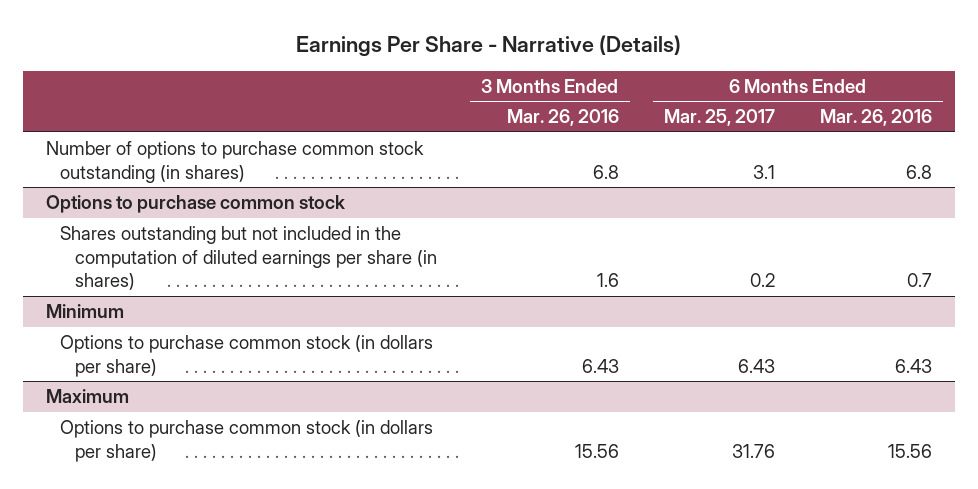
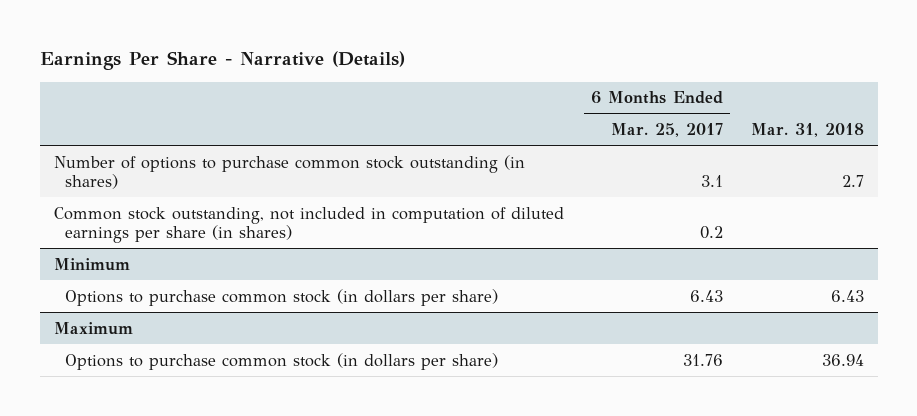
- | 3 Months Ended Mar. 26, 2016 | 6 Months Ended Mar. 25, 2017 | 6 Months Ended Mar. 26, 2016
+ | 6 Months Ended Mar. 25, 2017 | Mar. 31, 2018
- Options to purchase common stock
- Shares outstanding but not included in the computation of diluted earnings per share (in shares) | 1.6 | 0.2 | 0.7
+ Common stock outstanding, not included in computation of diluted earnings per share (in shares) | 0.2 |

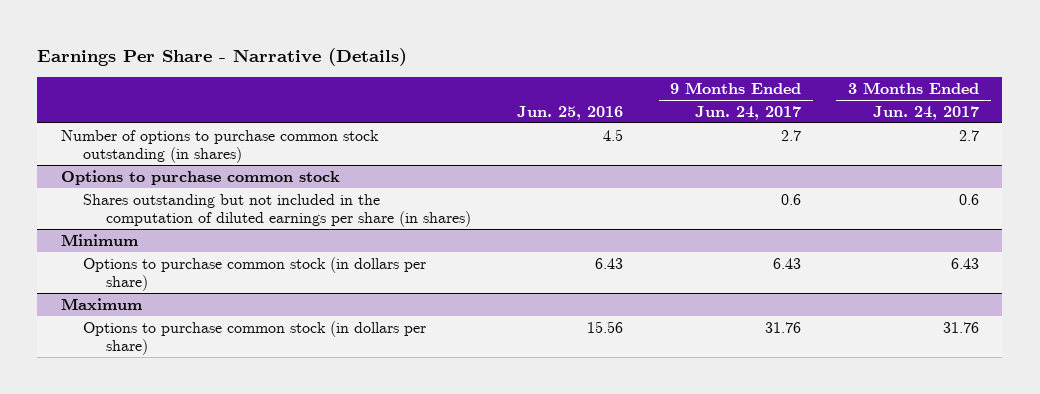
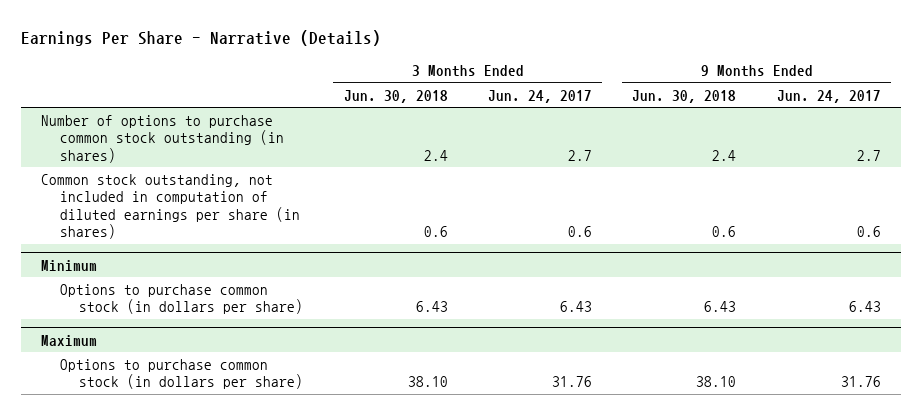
- | Jun. 25, 2016 | 9 Months Ended Jun. 24, 2017 | 3 Months Ended Jun. 24, 2017
+ | 3 Months Ended Jun. 30, 2018 | 3 Months Ended Jun. 24, 2017 | 9 Months Ended Jun. 30, 2018 | 9 Months Ended Jun. 24, 2017
- Options to purchase common stock
- Shares outstanding but not included in the computation of diluted earnings per share (in shares) | | 0.6 | 0.6
+ Common stock outstanding, not included in computation of diluted earnings per share (in shares) | 0.6 | 0.6 | 0.6 | 0.6

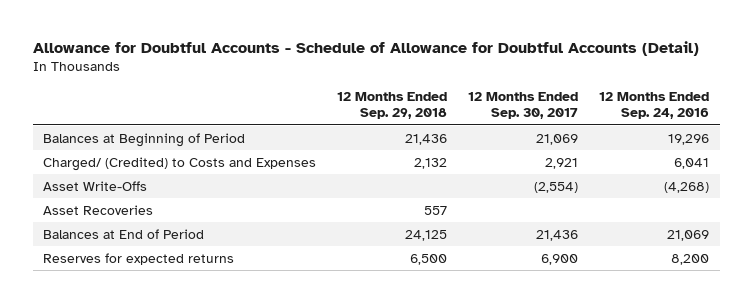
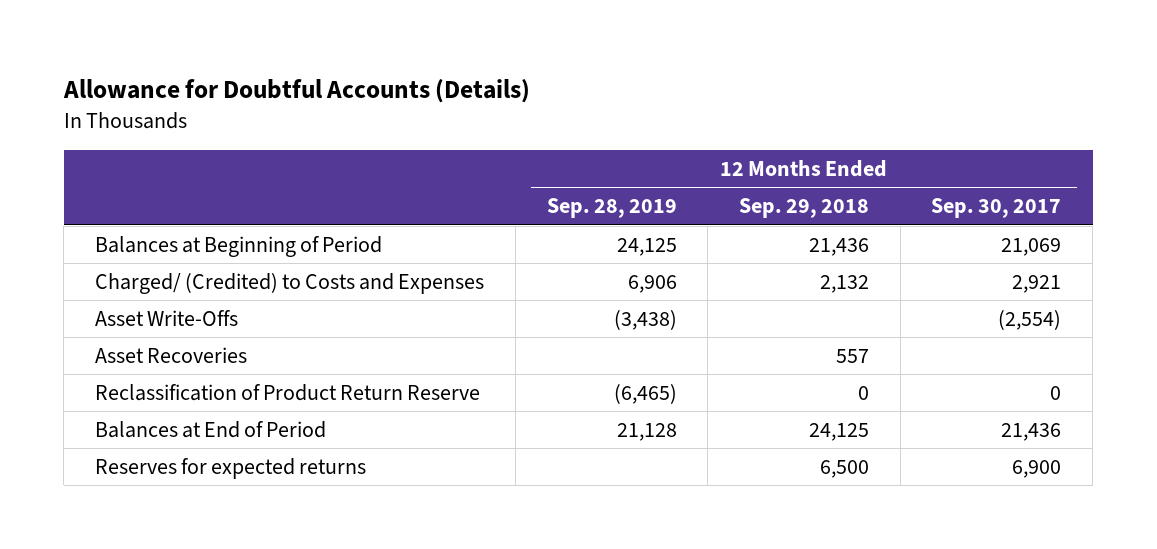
- Allowance for Doubtful Accounts - Schedule of Allowance for Doubtful Accounts (Detail)
+ Allowance for Doubtful Accounts (Details)
- | 12 Months Ended Sep. 29, 2018 | 12 Months Ended Sep. 30, 2017 | 12 Months Ended Sep. 24, 2016
+ | 12 Months Ended Sep. 28, 2019 | 12 Months Ended Sep. 29, 2018 | 12 Months Ended Sep. 30, 2017
+ Reclassification of Product Return Reserve | (6,465) | 0 | 0

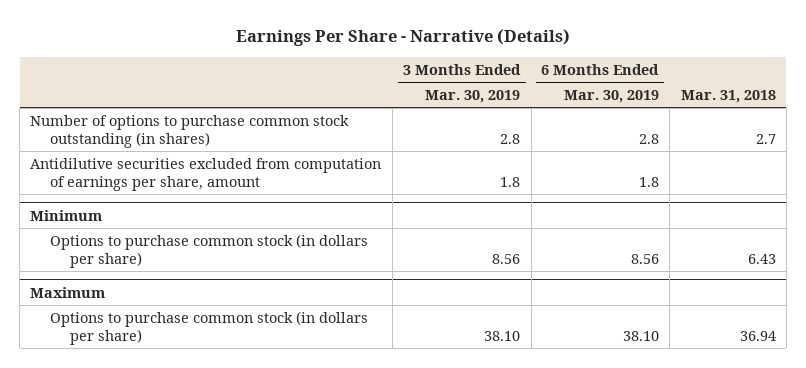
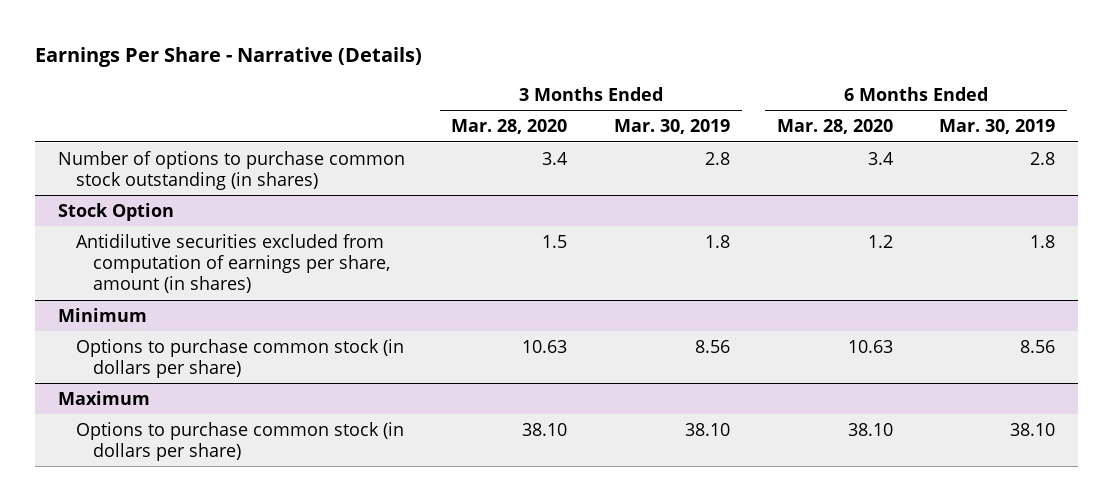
- | 3 Months Ended Mar. 30, 2019 | 6 Months Ended Mar. 30, 2019 | Mar. 31, 2018
+ | 3 Months Ended Mar. 28, 2020 | 3 Months Ended Mar. 30, 2019 | 6 Months Ended Mar. 28, 2020 | 6 Months Ended Mar. 30, 2019
- Antidilutive securities excluded from computation of earnings per share, amount | 1.8 | 1.8 |
+ Stock Option
+ Antidilutive securities excluded from computation of earnings per share, amount (in shares) | 1.5 | 1.8 | 1.2 | 1.8

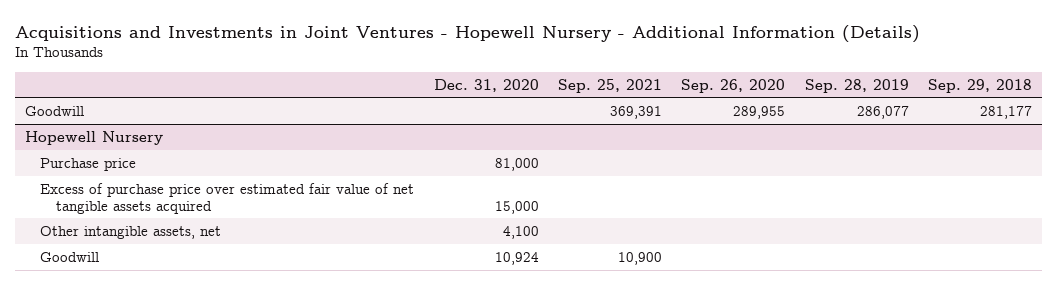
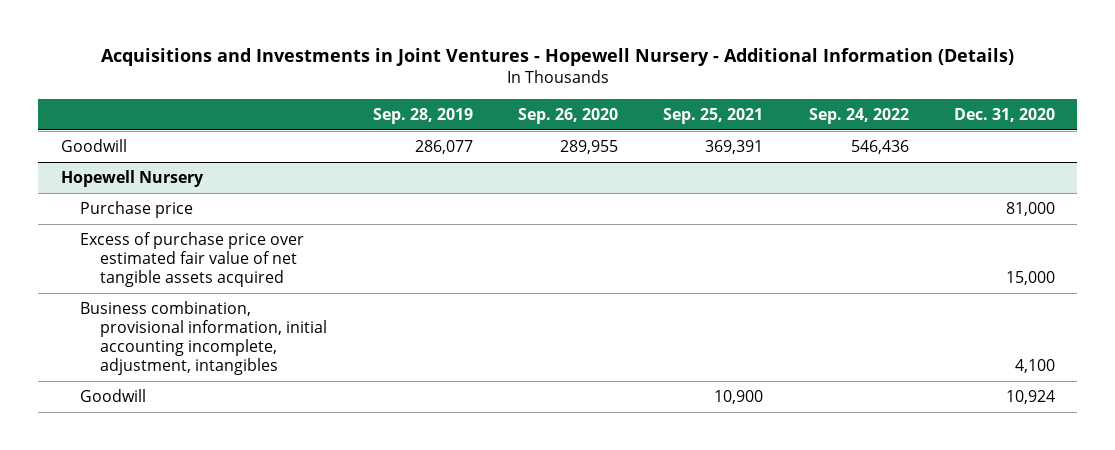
- | Dec. 31, 2020 | Sep. 25, 2021 | Sep. 26, 2020 | Sep. 28, 2019 | Sep. 29, 2018
+ | Sep. 28, 2019 | Sep. 26, 2020 | Sep. 25, 2021 | Sep. 24, 2022 | Dec. 31, 2020
@ Hopewell Nursery
- Other intangible assets, net | 4,100 | | | |
+ Business combination, provisional information, initial accounting incomplete, adjustment, intangibles | | | | | 4,100

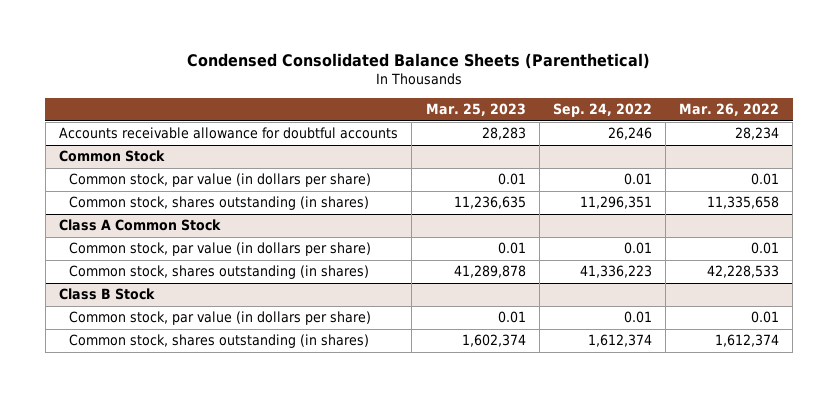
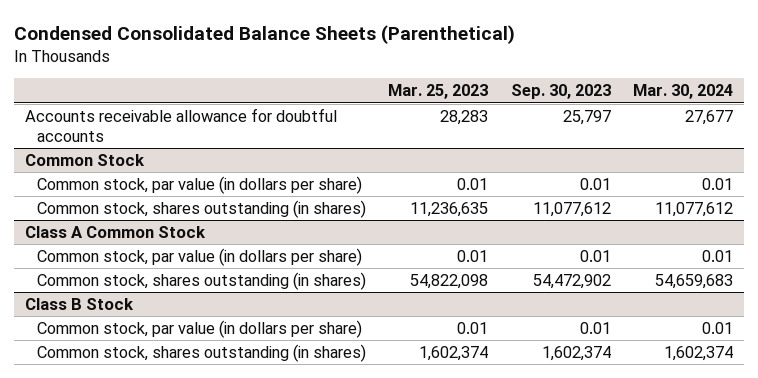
- | Mar. 25, 2023 | Sep. 24, 2022 | Mar. 26, 2022
+ | Mar. 25, 2023 | Sep. 30, 2023 | Mar. 30, 2024
@ Class A Common Stock
- Common stock, shares outstanding (in shares) | 41,289,878 | 41,336,223 | 42,228,533
+ Common stock, shares outstanding (in shares) | 54,822,098 | 54,472,902 | 54,659,683

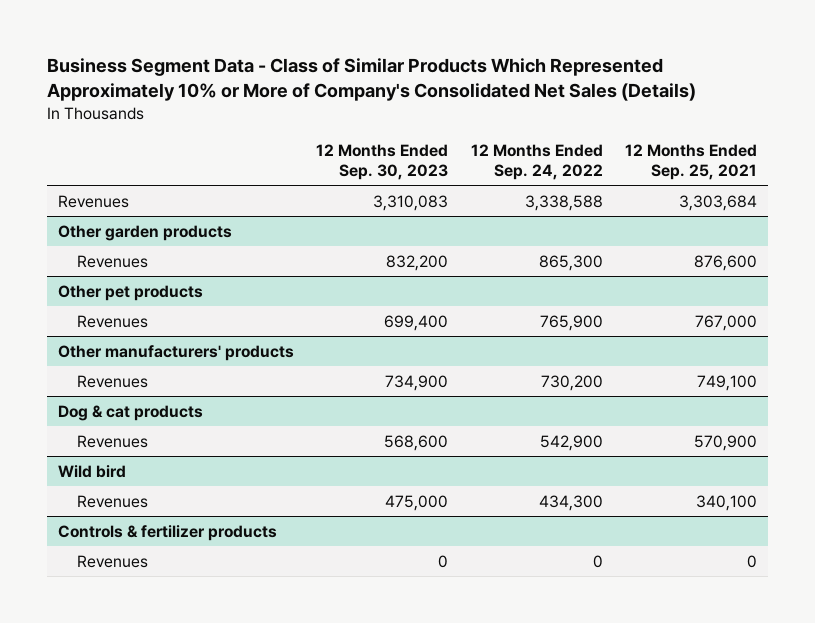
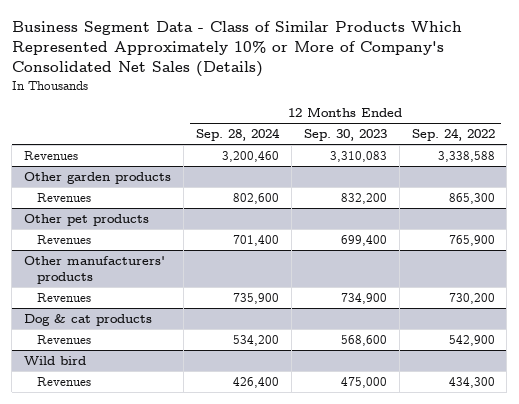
- | 12 Months Ended Sep. 30, 2023 | 12 Months Ended Sep. 24, 2022 | 12 Months Ended Sep. 25, 2021
+ | 12 Months Ended Sep. 28, 2024 | 12 Months Ended Sep. 30, 2023 | 12 Months Ended Sep. 24, 2022
- Controls & fertilizer products
- Revenues | 0 | 0 | 0

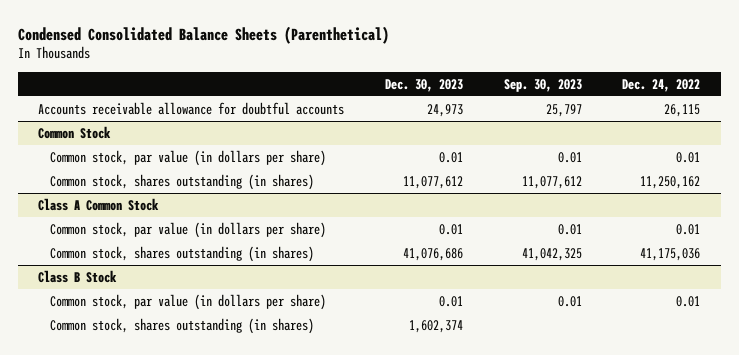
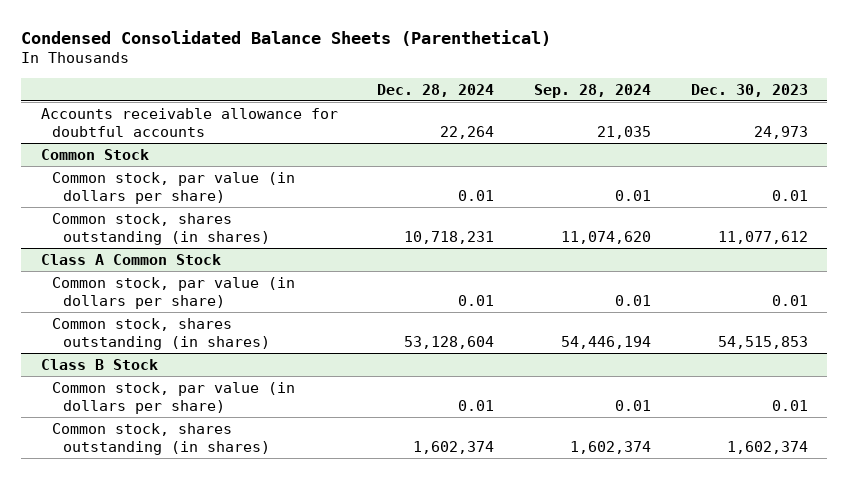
- | Dec. 30, 2023 | Sep. 30, 2023 | Dec. 24, 2022
+ | Dec. 28, 2024 | Sep. 28, 2024 | Dec. 30, 2023
@ Class A Common Stock
- Common stock, shares outstanding (in shares) | 41,076,686 | 41,042,325 | 41,175,036
+ Common stock, shares outstanding (in shares) | 53,128,604 | 54,446,194 | 54,515,853

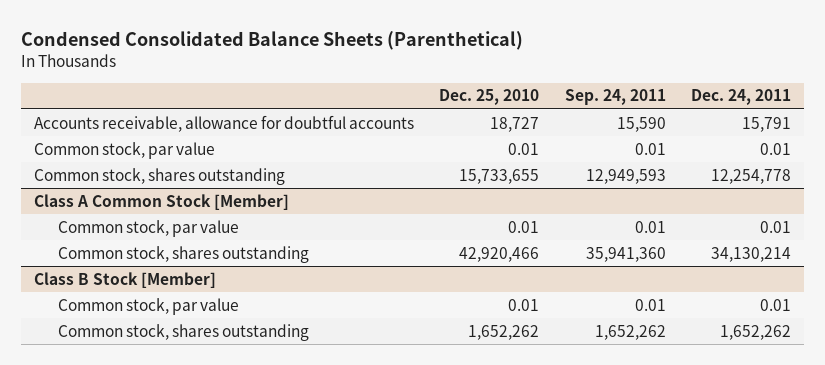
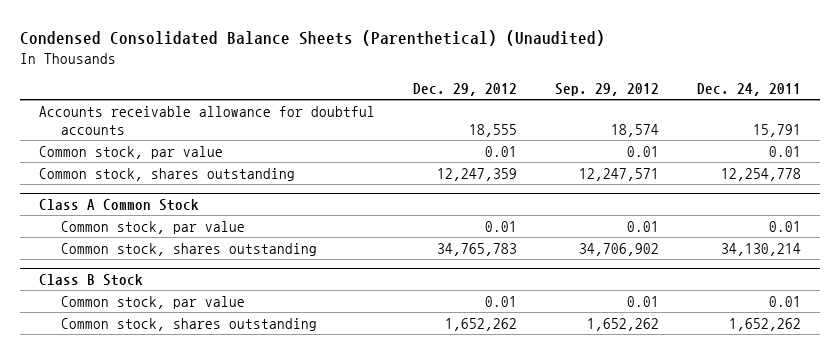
- Condensed Consolidated Balance Sheets (Parenthetical)
+ Condensed Consolidated Balance Sheets (Parenthetical) (Unaudited)
- | Dec. 25, 2010 | Sep. 24, 2011 | Dec. 24, 2011
+ | Dec. 29, 2012 | Sep. 29, 2012 | Dec. 24, 2011
- Accounts receivable, allowance for doubtful accounts | 18,727 | 15,590 | 15,791
+ Accounts receivable allowance for doubtful accounts | 18,555 | 18,574 | 15,791
- Class A Common Stock [Member]
+ Class A Common Stock
- Class B Stock [Member]
+ Class B Stock

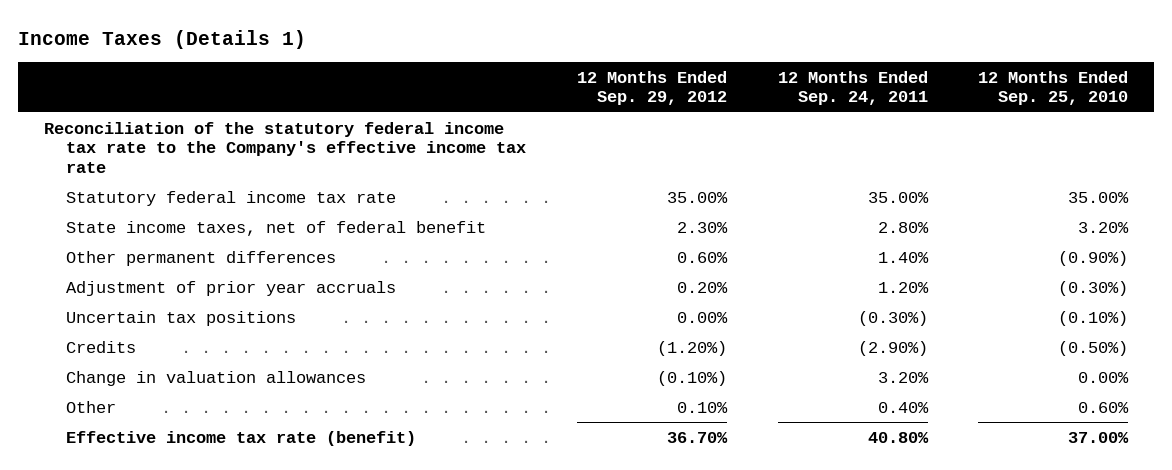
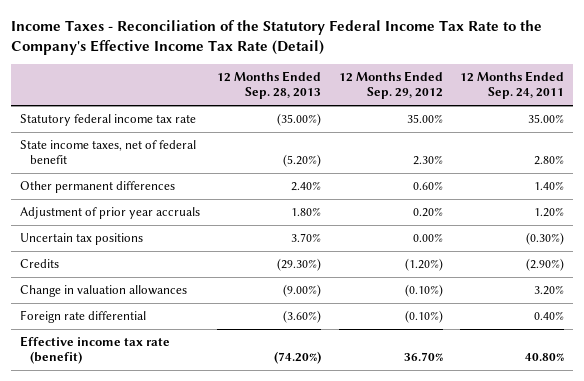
- Income Taxes (Details 1)
+ Income Taxes - Reconciliation of the Statutory Federal Income Tax Rate to the Company's Effective Income Tax Rate (Detail)
- | 12 Months Ended Sep. 29, 2012 | 12 Months Ended Sep. 24, 2011 | 12 Months Ended Sep. 25, 2010
+ | 12 Months Ended Sep. 28, 2013 | 12 Months Ended Sep. 29, 2012 | 12 Months Ended Sep. 24, 2011
- Reconciliation of the statutory federal income tax rate to the Company's effective income tax rate
- Other | 0.10% | 0.40% | 0.60%
+ Foreign rate differential | (3.60%) | (0.10%) | 0.40%

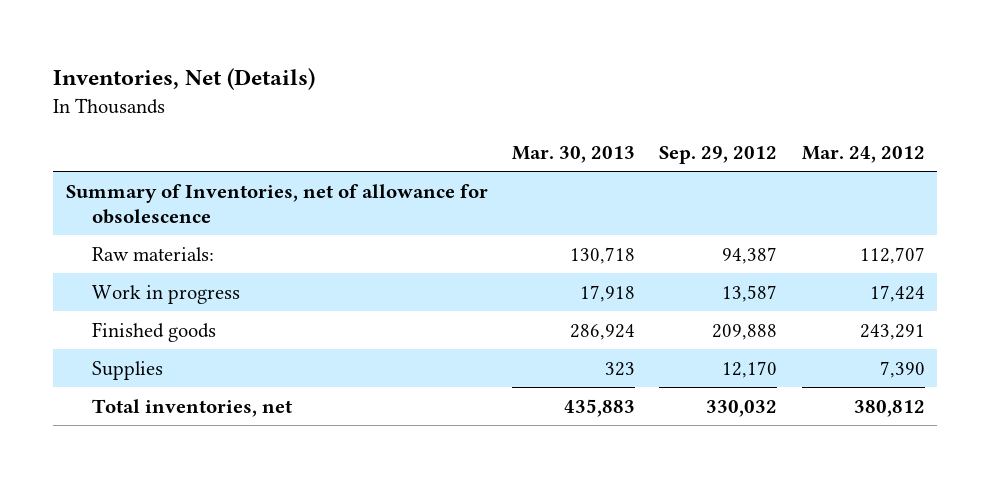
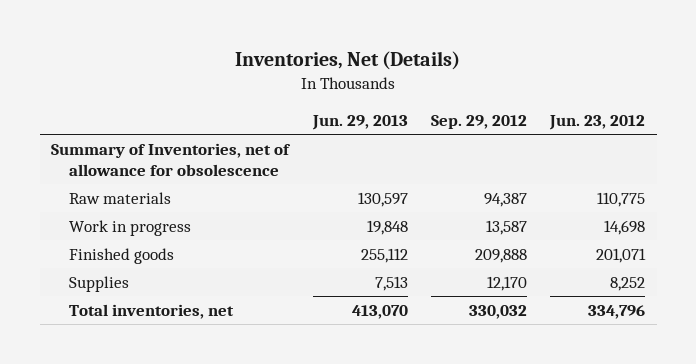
- | Mar. 30, 2013 | Sep. 29, 2012 | Mar. 24, 2012
+ | Jun. 29, 2013 | Sep. 29, 2012 | Jun. 23, 2012
- Raw materials: | 130,718 | 94,387 | 112,707
+ Raw materials | 130,597 | 94,387 | 110,775

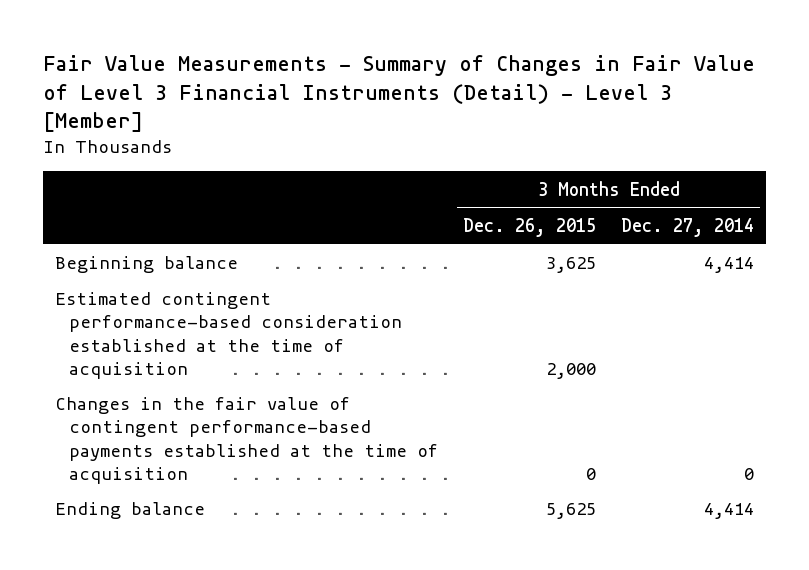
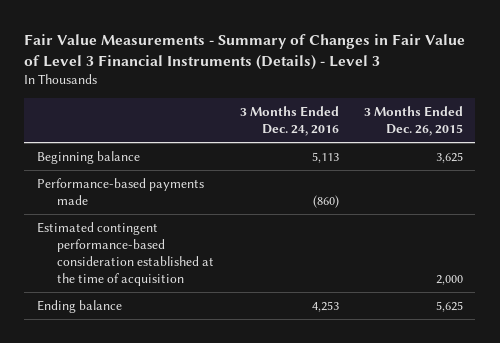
- Fair Value Measurements - Summary of Changes in Fair Value of Level 3 Financial Instruments (Detail) - Level 3 [Member]
+ Fair Value Measurements - Summary of Changes in Fair Value of Level 3 Financial Instruments (Details) - Level 3
- | 3 Months Ended Dec. 26, 2015 | 3 Months Ended Dec. 27, 2014
+ | 3 Months Ended Dec. 24, 2016 | 3 Months Ended Dec. 26, 2015
+ Performance-based payments made | (860) |
- Changes in the fair value of contingent performance-based payments established at the time of acquisition | 0 | 0

